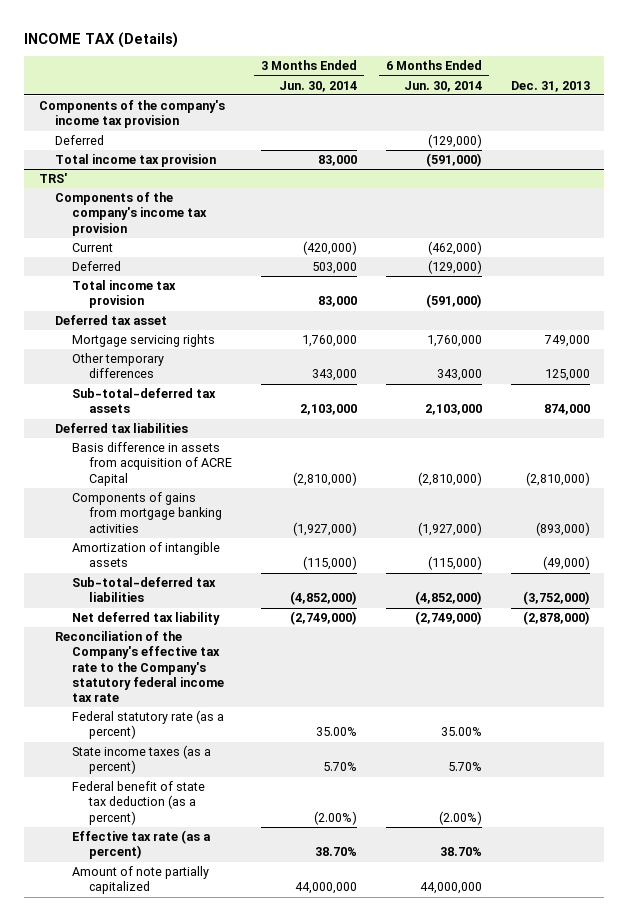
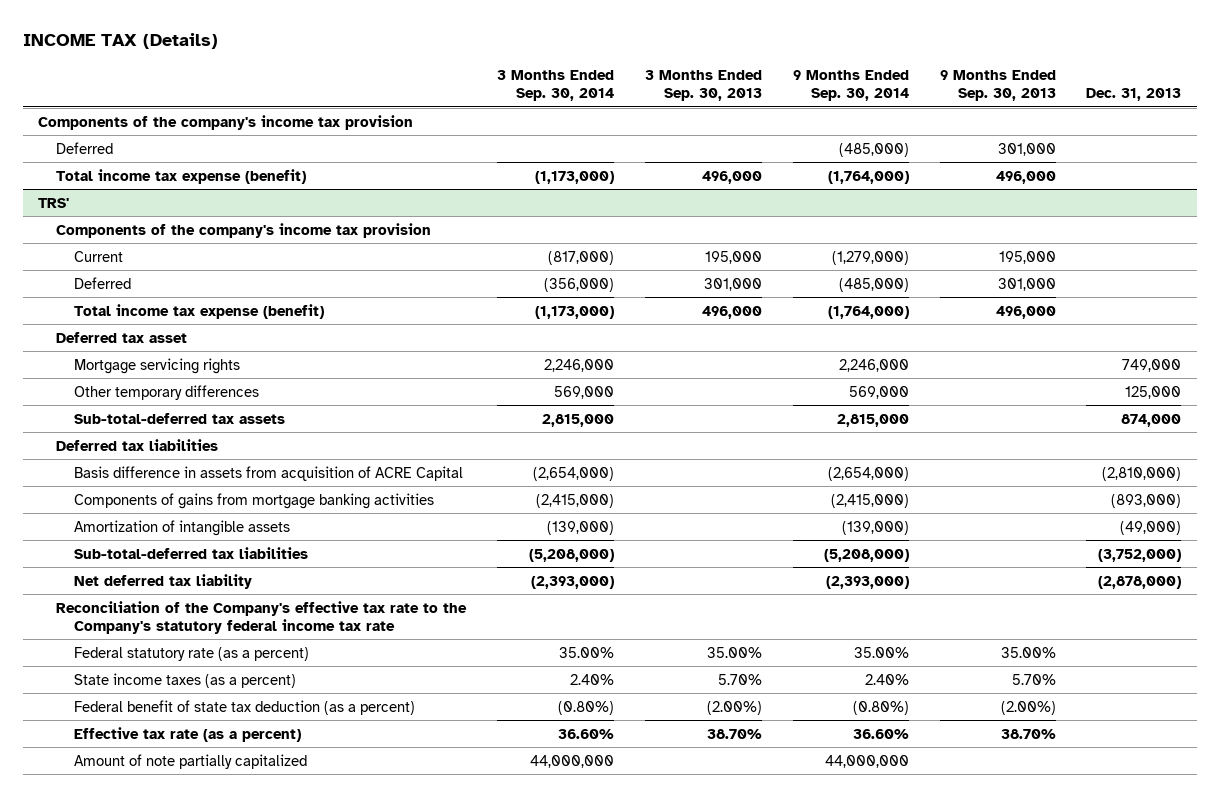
- | 3 Months Ended Jun. 30, 2014 | 6 Months Ended Jun. 30, 2014 | Dec. 31, 2013
+ | 3 Months Ended Sep. 30, 2014 | 3 Months Ended Sep. 30, 2013 | 9 Months Ended Sep. 30, 2014 | 9 Months Ended Sep. 30, 2013 | Dec. 31, 2013
- Total income tax provision | 83,000 | (591,000) |
+ Total income tax expense (benefit) | (1,173,000) | 496,000 | (1,764,000) | 496,000 |
@ TRS'
- Total income tax provision | 83,000 | (591,000) |
+ Total income tax expense (benefit) | (1,173,000) | 496,000 | (1,764,000) | 496,000 |

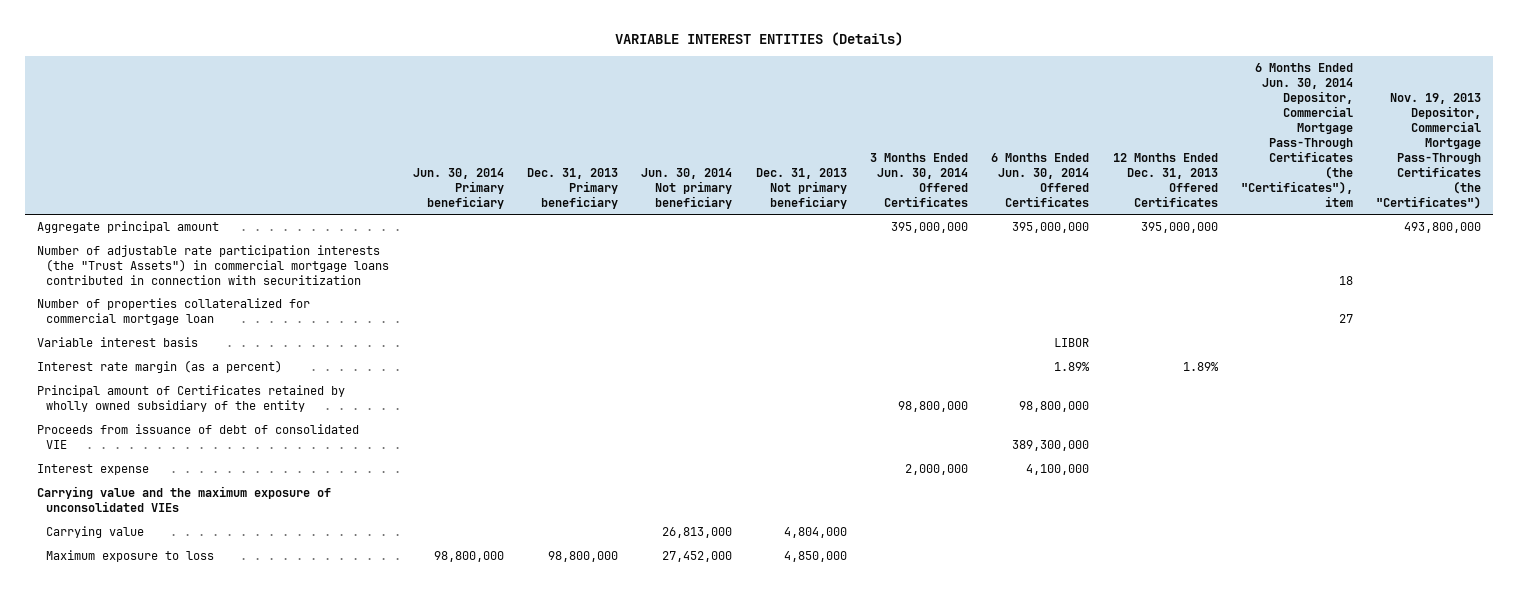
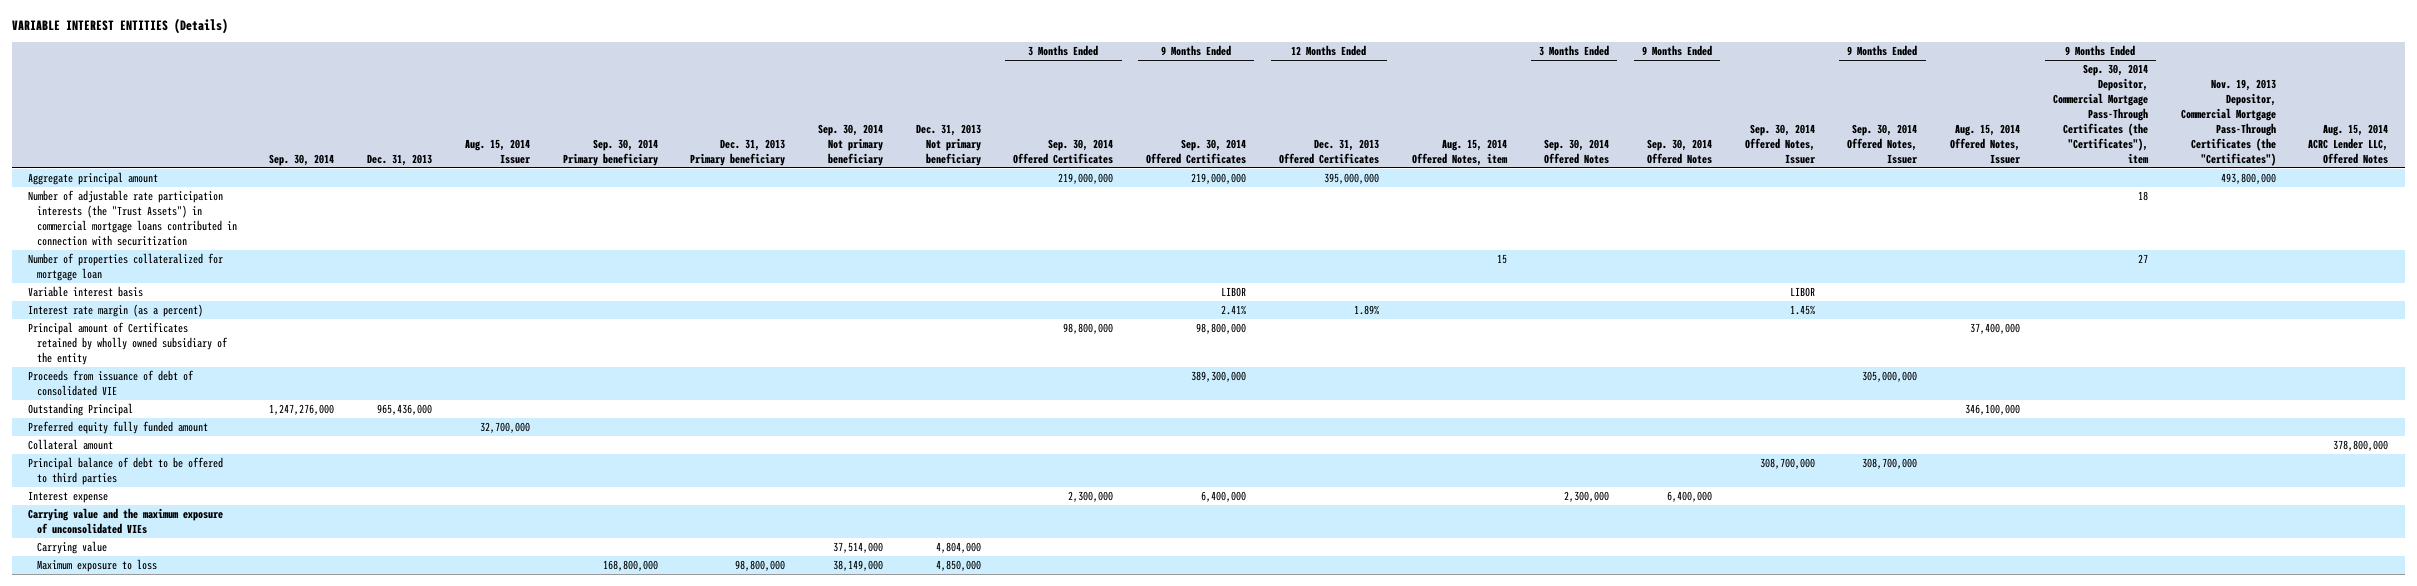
- | Jun. 30, 2014 Primary beneficiary | Dec. 31, 2013 Primary beneficiary | Jun. 30, 2014 Not primary beneficiary | Dec. 31, 2013 Not primary beneficiary | 3 Months Ended Jun. 30, 2014 Offered Certificates | 6 Months Ended Jun. 30, 2014 Offered Certificates | 12 Months Ended Dec. 31, 2013 Offered Certificates | 6 Months Ended Jun. 30, 2014 Depositor, Commercial Mortgage Pass-Through Certificates (the "Certificates"), item | Nov. 19, 2013 Depositor, Commercial Mortgage Pass-Through Certificates (the "Certificates")
+ | Sep. 30, 2014 | Dec. 31, 2013 | Aug. 15, 2014 Issuer | Sep. 30, 2014 Primary beneficiary | Dec. 31, 2013 Primary beneficiary | Sep. 30, 2014 Not primary beneficiary | Dec. 31, 2013 Not primary beneficiary | 3 Months Ended Sep. 30, 2014 Offered Certificates | 9 Months Ended Sep. 30, 2014 Offered Certificates | 12 Months Ended Dec. 31, 2013 Offered Certificates | Aug. 15, 2014 Offered Notes, item | 3 Months Ended Sep. 30, 2014 Offered Notes | 9 Months Ended Sep. 30, 2014 Offered Notes | Sep. 30, 2014 Offered Notes, Issuer | 9 Months Ended Sep. 30, 2014 Offered Notes, Issuer | Aug. 15, 2014 Offered Notes, Issuer | 9 Months Ended Sep. 30, 2014 Depositor, Commercial Mortgage Pass-Through Certificates (the "Certificates"), item | Nov. 19, 2013 Depositor, Commercial Mortgage Pass-Through Certificates (the "Certificates") | Aug. 15, 2014 ACRC Lender LLC, Offered Notes
- Number of properties collateralized for commercial mortgage loan | | | | | | | | 27 |
+ Number of properties collateralized for mortgage loan | | | | | | | | | | | 15 | | | | | | 27 | |
+ Outstanding Principal | 1,247,276,000 | 965,436,000 | | | | | | | | | | | | | | 346,100,000 | | |
+ Preferred equity fully funded amount | | | 32,700,000 | | | | | | | | | | | | | | | |
+ Collateral amount | | | | | | | | | | | | | | | | | | | 378,800,000
+ Principal balance of debt to be offered to third parties | | | | | | | | | | | | | | 308,700,000 | 308,700,000 | | | |

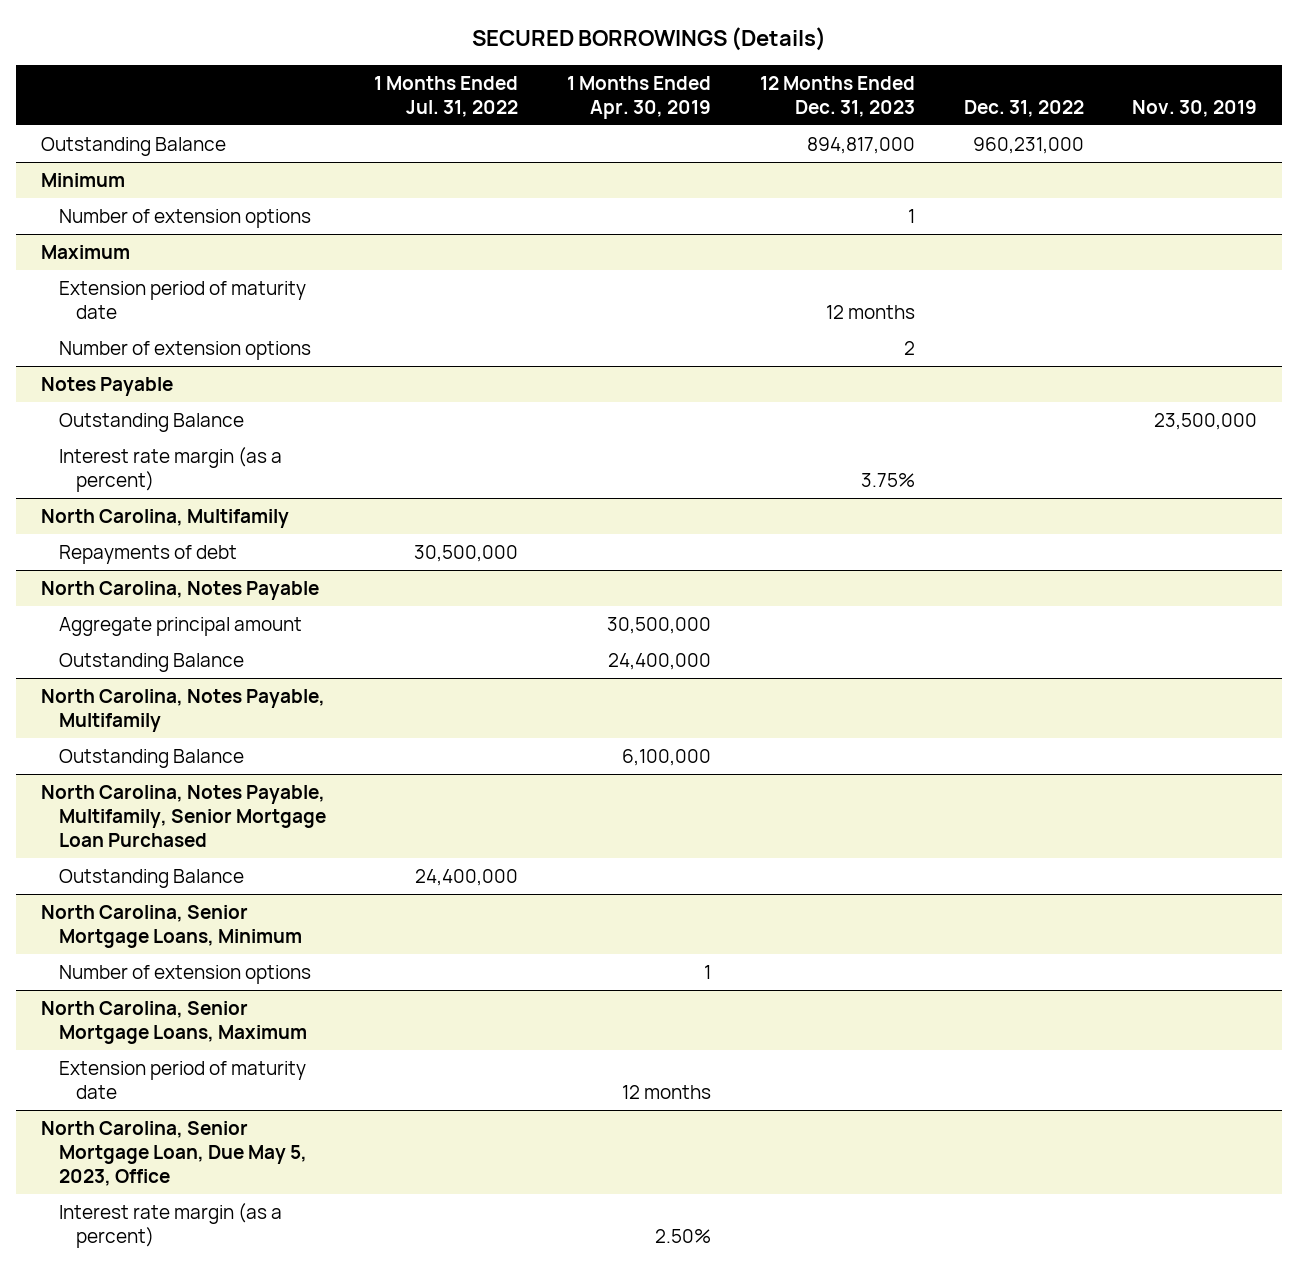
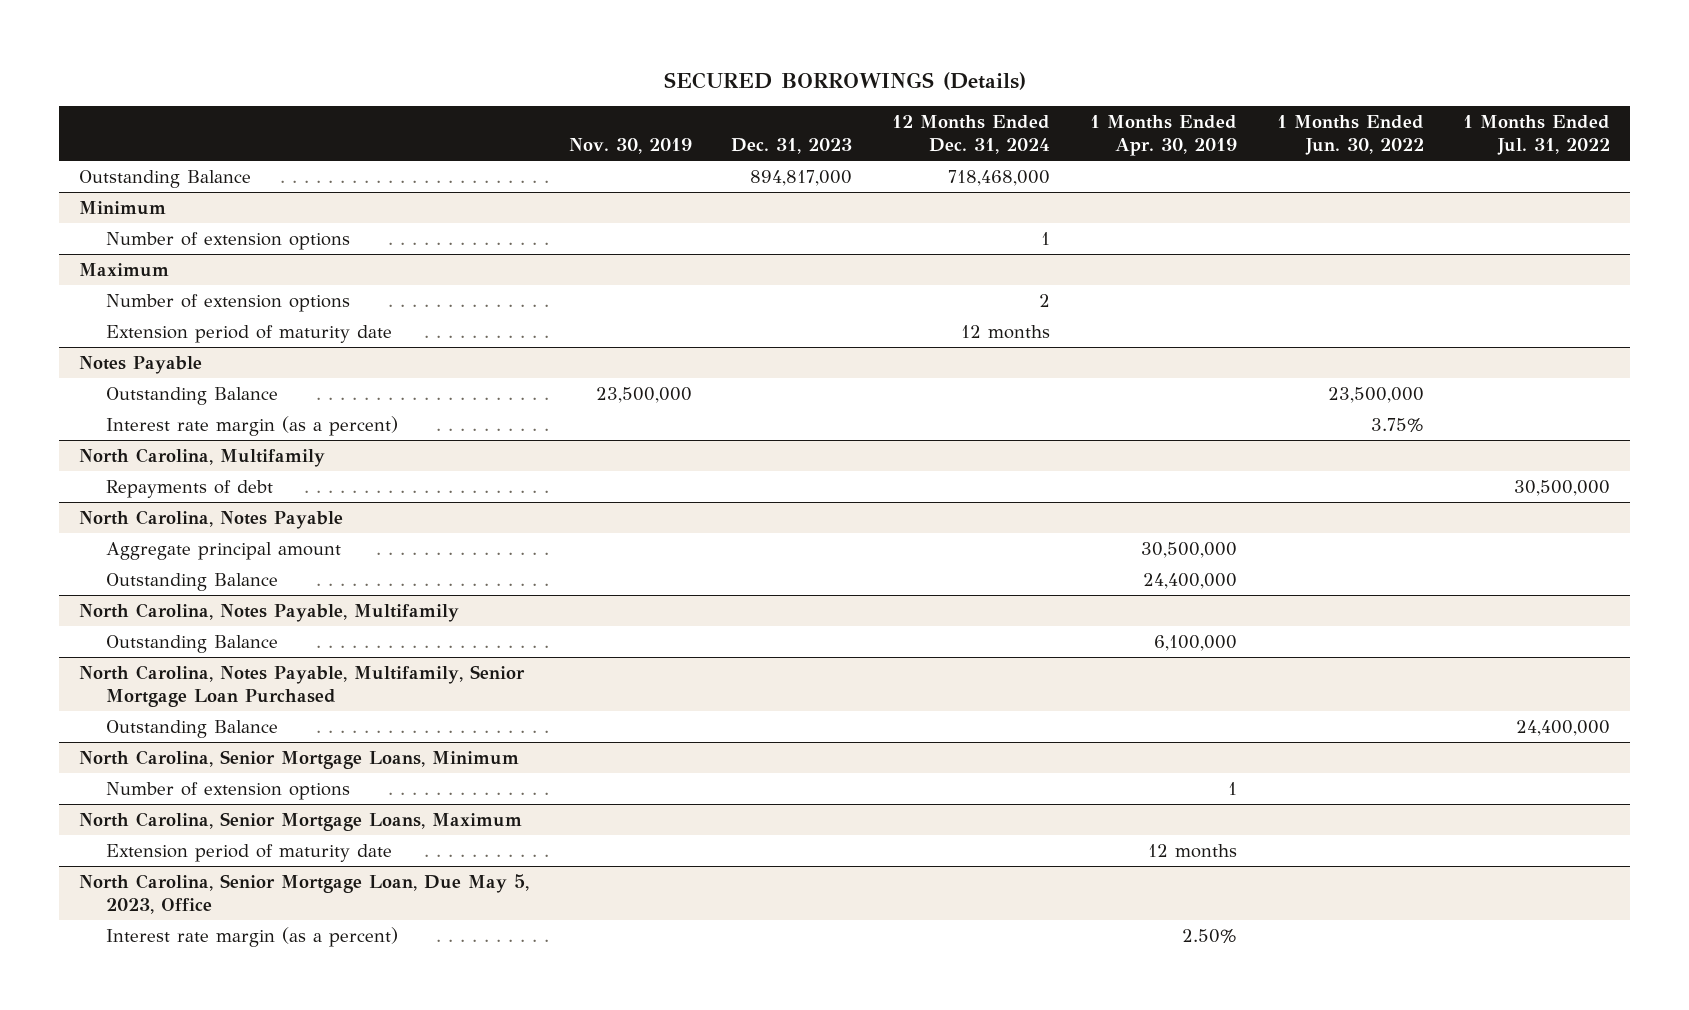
- | 1 Months Ended Jul. 31, 2022 | 1 Months Ended Apr. 30, 2019 | 12 Months Ended Dec. 31, 2023 | Dec. 31, 2022 | Nov. 30, 2019
+ | Nov. 30, 2019 | Dec. 31, 2023 | 12 Months Ended Dec. 31, 2024 | 1 Months Ended Apr. 30, 2019 | 1 Months Ended Jun. 30, 2022 | 1 Months Ended Jul. 31, 2022
@ Maximum
moved down: Extension period of maturity date | | | 12 months | | |

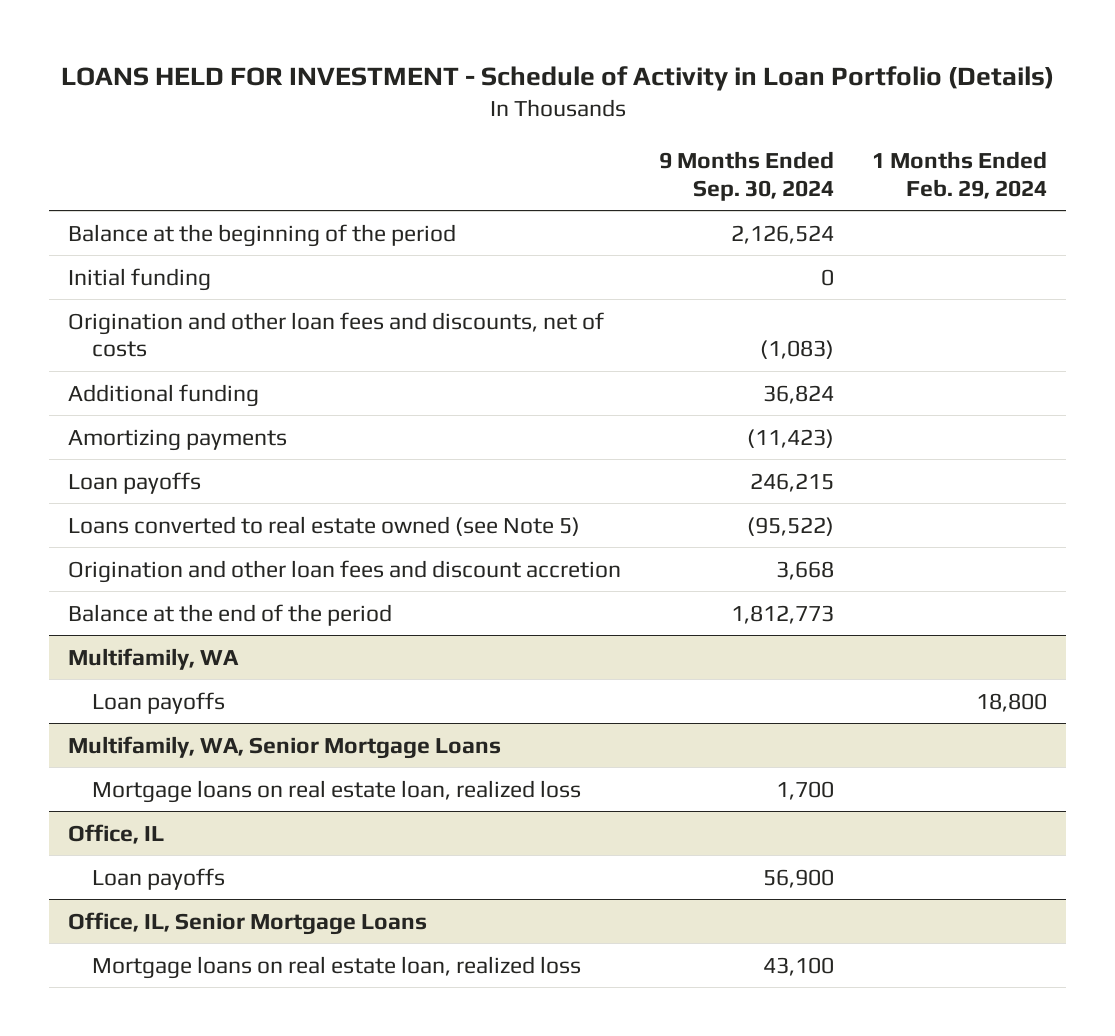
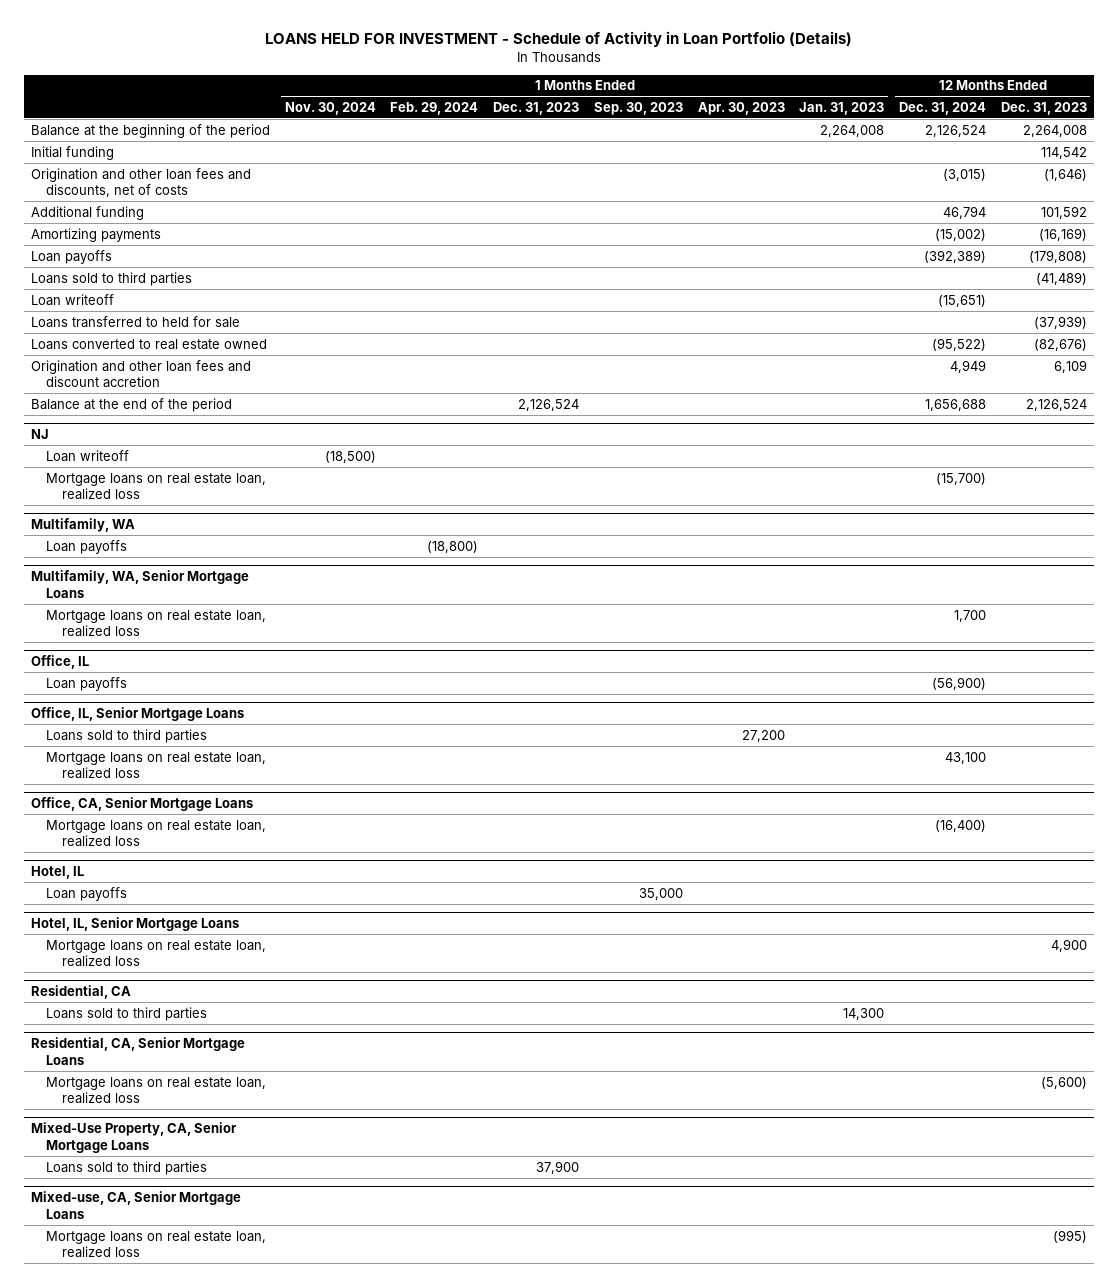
- | 9 Months Ended Sep. 30, 2024 | 1 Months Ended Feb. 29, 2024
+ | 1 Months Ended Nov. 30, 2024 | 1 Months Ended Feb. 29, 2024 | 1 Months Ended Dec. 31, 2023 | 1 Months Ended Sep. 30, 2023 | 1 Months Ended Apr. 30, 2023 | 1 Months Ended Jan. 31, 2023 | 12 Months Ended Dec. 31, 2024 | 12 Months Ended Dec. 31, 2023
- Loans converted to real estate owned (see Note 5) | (95,522) |
+ Loans sold to third parties | | | | | | | | (41,489)
+ Loan writeoff | | | | | | | (15,651) |
+ Loans transferred to held for sale | | | | | | | | (37,939)
+ Loans converted to real estate owned | | | | | | | (95,522) | (82,676)
+ NJ
+ Loan writeoff | (18,500) | | | | | | |
+ Mortgage loans on real estate loan, realized loss | | | | | | | (15,700) |
@ Multifamily, WA
- Loan payoffs | | 18,800
+ Loan payoffs | | (18,800) | | | | | |
@ Office, IL, Senior Mortgage Loans
+ Loans sold to third parties | | | | | 27,200 | | |
+ Office, CA, Senior Mortgage Loans
+ Mortgage loans on real estate loan, realized loss | | | | | | | (16,400) |
+ Hotel, IL
+ Loan payoffs | | | | 35,000 | | | |
+ Hotel, IL, Senior Mortgage Loans
+ Mortgage loans on real estate loan, realized loss | | | | | | | | 4,900
+ Residential, CA
+ Loans sold to third parties | | | | | | 14,300 | |
+ Residential, CA, Senior Mortgage Loans
+ Mortgage loans on real estate loan, realized loss | | | | | | | | (5,600)
+ Mixed-Use Property, CA, Senior Mortgage Loans
+ Loans sold to third parties | | | 37,900 | | | | |
+ Mixed-use, CA, Senior Mortgage Loans
+ Mortgage loans on real estate loan, realized loss | | | | | | | | (995)

